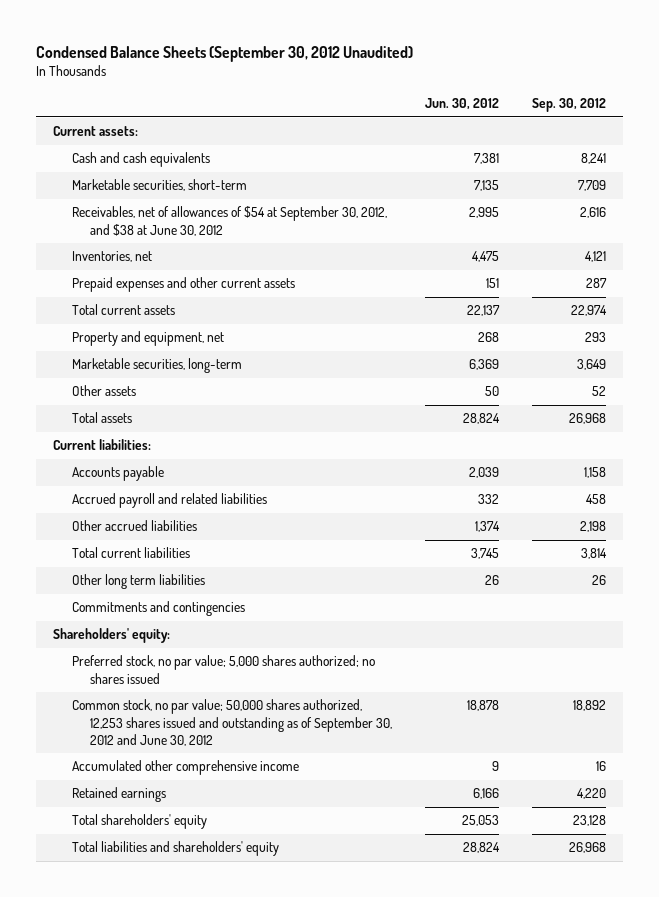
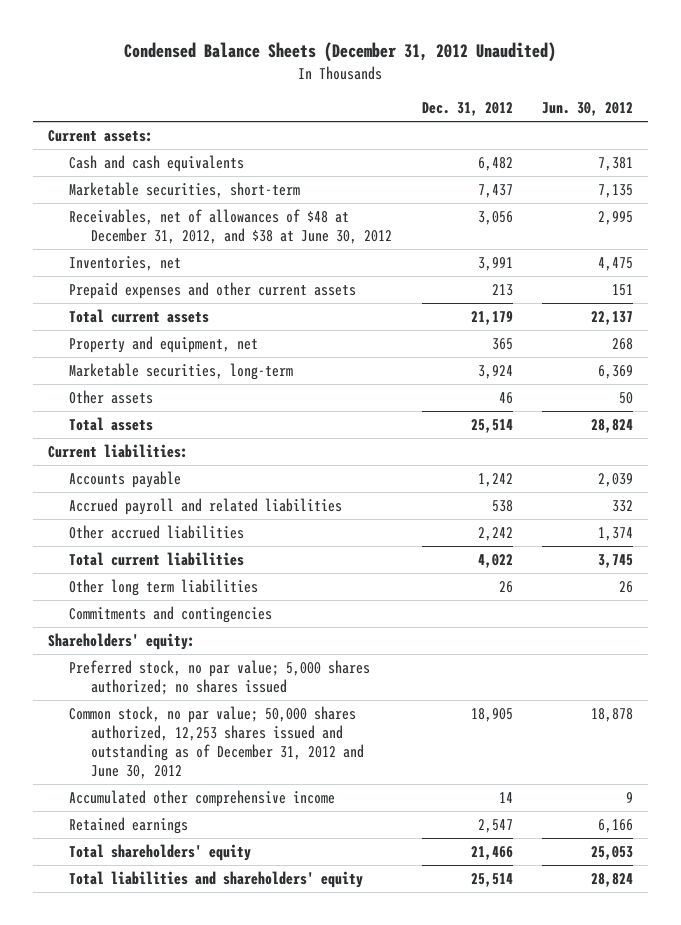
- Condensed Balance Sheets (September 30, 2012 Unaudited)
+ Condensed Balance Sheets (December 31, 2012 Unaudited)
- | Jun. 30, 2012 | Sep. 30, 2012
+ | Dec. 31, 2012 | Jun. 30, 2012
- Receivables, net of allowances of $54 at September 30, 2012, and $38 at June 30, 2012 | 2,995 | 2,616
+ Receivables, net of allowances of $48 at December 31, 2012, and $38 at June 30, 2012 | 3,056 | 2,995
- Common stock, no par value; 50,000 shares authorized, 12,253 shares issued and outstanding as of September 30, 2012 and June 30, 2012 | 18,878 | 18,892
+ Common stock, no par value; 50,000 shares authorized, 12,253 shares issued and outstanding as of December 31, 2012 and June 30, 2012 | 18,905 | 18,878

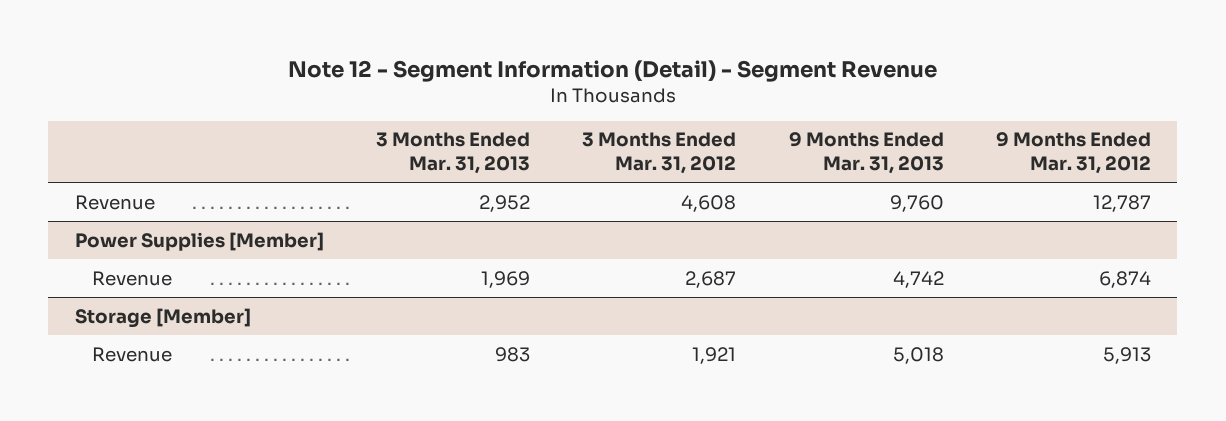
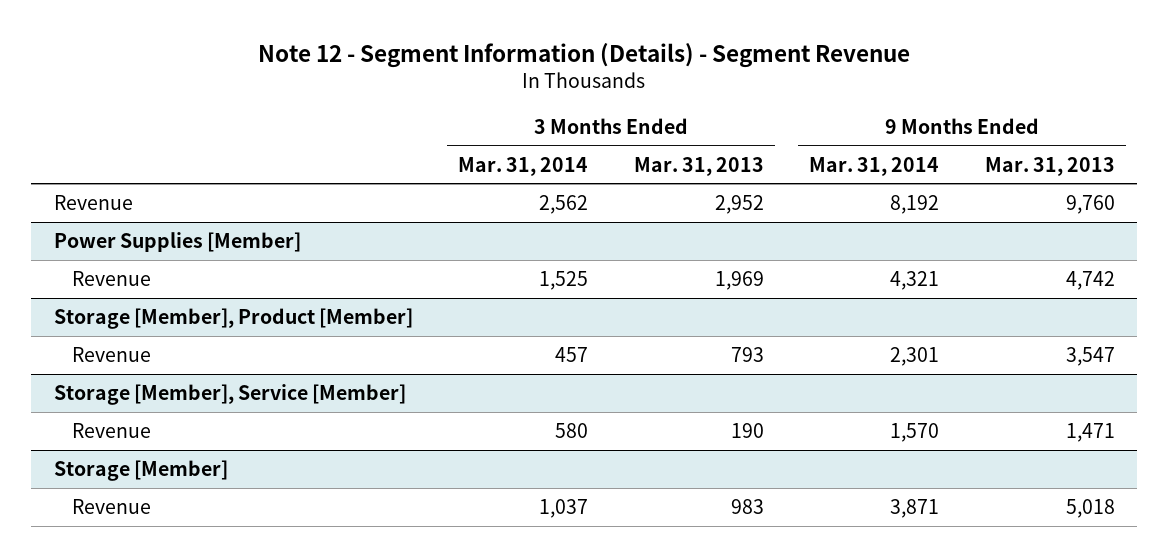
- Note 12 - Segment Information (Detail) - Segment Revenue
+ Note 12 - Segment Information (Details) - Segment Revenue
- | 3 Months Ended Mar. 31, 2013 | 3 Months Ended Mar. 31, 2012 | 9 Months Ended Mar. 31, 2013 | 9 Months Ended Mar. 31, 2012
+ | 3 Months Ended Mar. 31, 2014 | 3 Months Ended Mar. 31, 2013 | 9 Months Ended Mar. 31, 2014 | 9 Months Ended Mar. 31, 2013
+ Storage [Member], Product [Member]
+ Revenue | 457 | 793 | 2,301 | 3,547
+ Storage [Member], Service [Member]
+ Revenue | 580 | 190 | 1,570 | 1,471

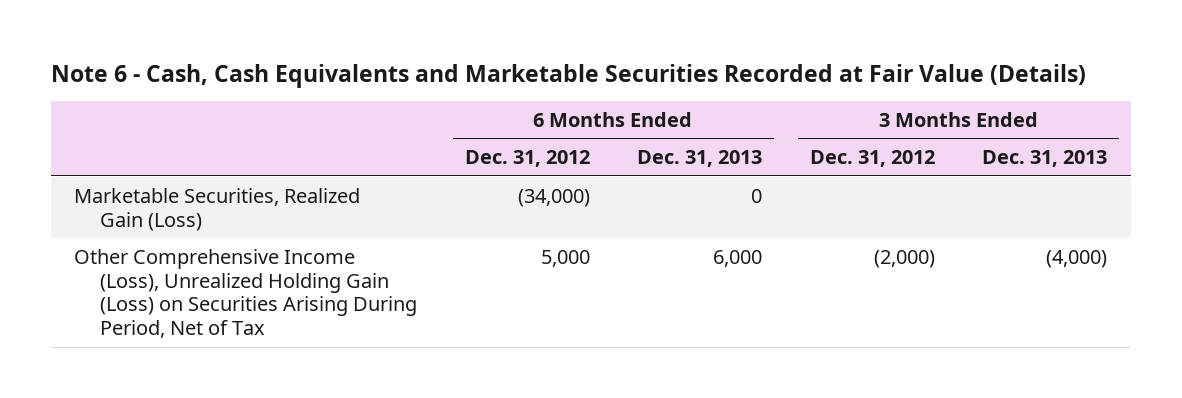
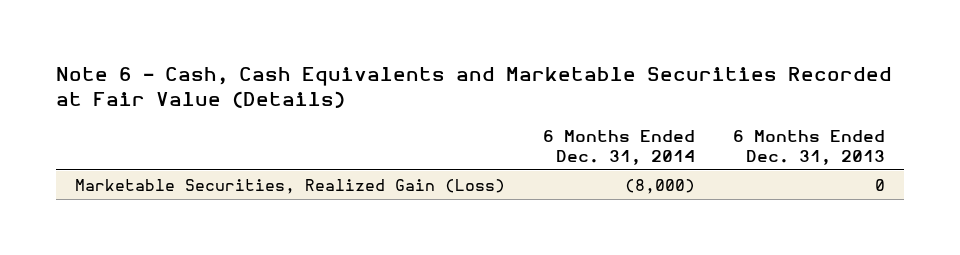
- | 6 Months Ended Dec. 31, 2012 | 6 Months Ended Dec. 31, 2013 | 3 Months Ended Dec. 31, 2012 | 3 Months Ended Dec. 31, 2013
+ | 6 Months Ended Dec. 31, 2014 | 6 Months Ended Dec. 31, 2013
- Other Comprehensive Income (Loss), Unrealized Holding Gain (Loss) on Securities Arising During Period, Net of Tax | 5,000 | 6,000 | (2,000) | (4,000)

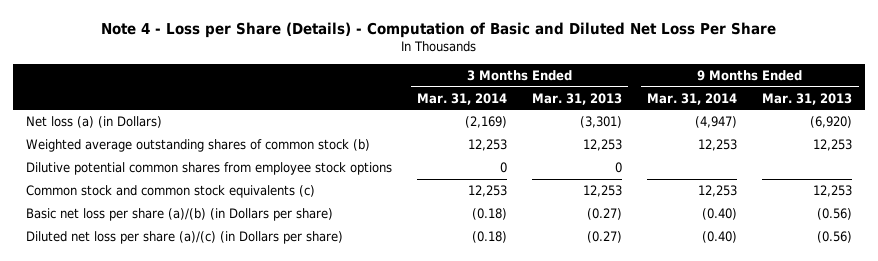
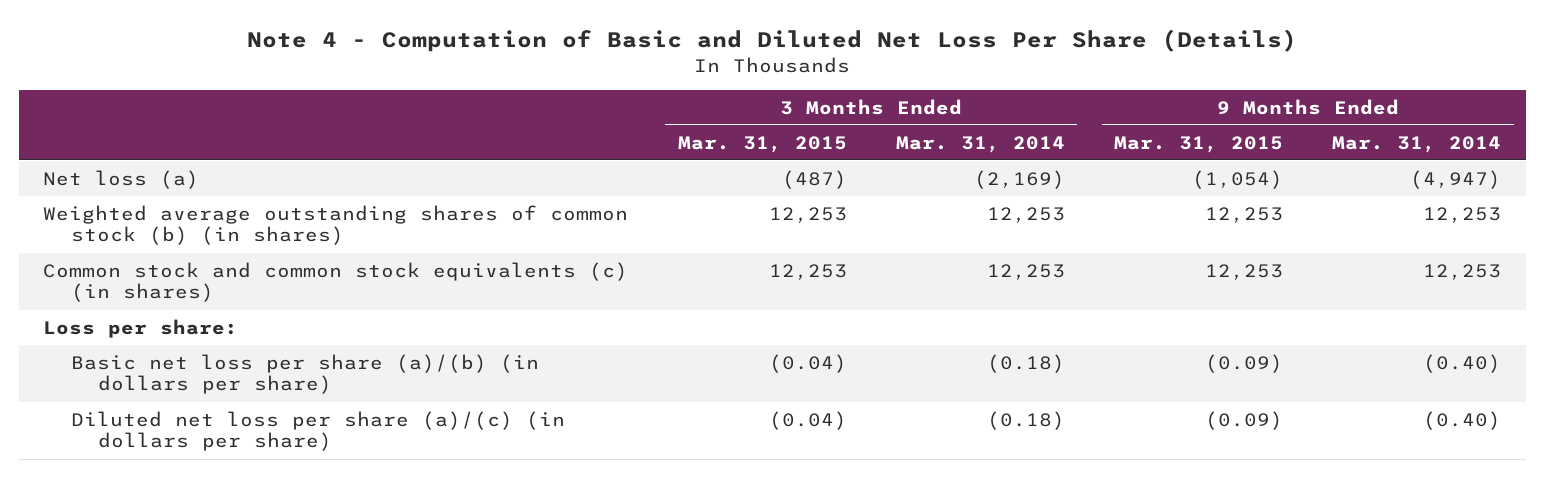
- Note 4 - Loss per Share (Details) - Computation of Basic and Diluted Net Loss Per Share
+ Note 4 - Computation of Basic and Diluted Net Loss Per Share (Details)
- | 3 Months Ended Mar. 31, 2014 | 3 Months Ended Mar. 31, 2013 | 9 Months Ended Mar. 31, 2014 | 9 Months Ended Mar. 31, 2013
+ | 3 Months Ended Mar. 31, 2015 | 3 Months Ended Mar. 31, 2014 | 9 Months Ended Mar. 31, 2015 | 9 Months Ended Mar. 31, 2014
- Net loss (a) (in Dollars) | (2,169) | (3,301) | (4,947) | (6,920)
- Weighted average outstanding shares of common stock (b) | 12,253 | 12,253 | 12,253 | 12,253
- Dilutive potential common shares from employee stock options | 0 | 0 | |
- Common stock and common stock equivalents (c) | 12,253 | 12,253 | 12,253 | 12,253
- Basic net loss per share (a)/(b) (in Dollars per share) | (0.18) | (0.27) | (0.40) | (0.56)
- Diluted net loss per share (a)/(c) (in Dollars per share) | (0.18) | (0.27) | (0.40) | (0.56)
+ Net loss (a) | (487) | (2,169) | (1,054) | (4,947)
+ Weighted average outstanding shares of common stock (b) (in shares) | 12,253 | 12,253 | 12,253 | 12,253
+ Common stock and common stock equivalents (c) (in shares) | 12,253 | 12,253 | 12,253 | 12,253
+ Loss per share:
+ Basic net loss per share (a)/(b) (in dollars per share) | (0.04) | (0.18) | (0.09) | (0.40)
+ Diluted net loss per share (a)/(c) (in dollars per share) | (0.04) | (0.18) | (0.09) | (0.40)

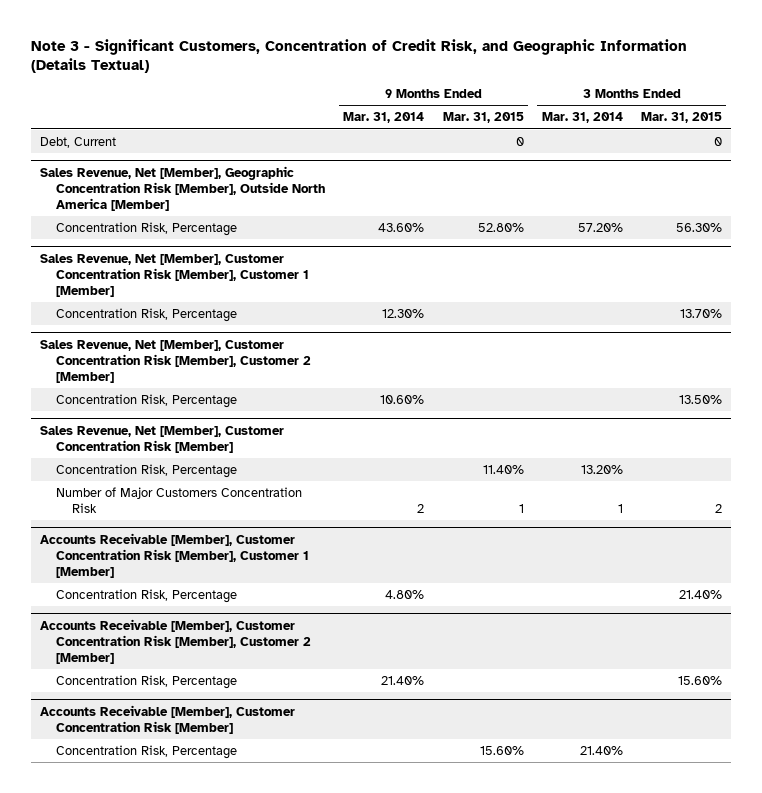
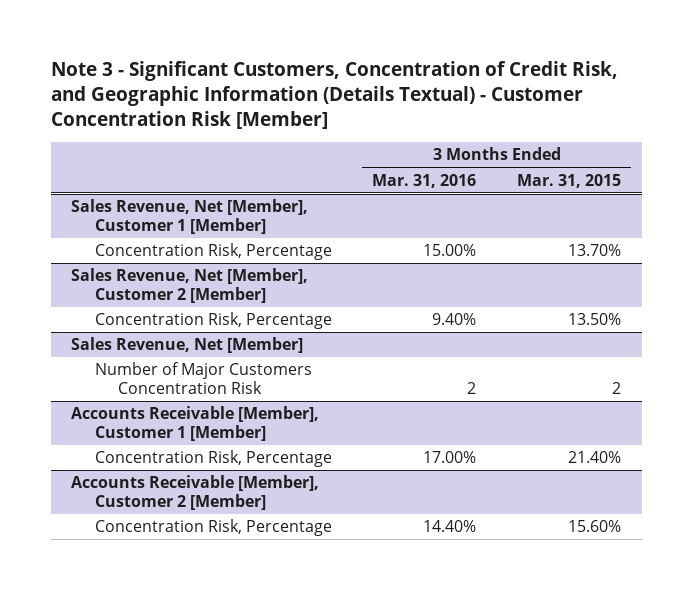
- Note 3 - Significant Customers, Concentration of Credit Risk, and Geographic Information (Details Textual)
+ Note 3 - Significant Customers, Concentration of Credit Risk, and Geographic Information (Details Textual) - Customer Concentration Risk [Member]
- | 9 Months Ended Mar. 31, 2014 | 9 Months Ended Mar. 31, 2015 | 3 Months Ended Mar. 31, 2014 | 3 Months Ended Mar. 31, 2015
+ | 3 Months Ended Mar. 31, 2016 | 3 Months Ended Mar. 31, 2015
- Debt, Current | | 0 | | 0
- Sales Revenue, Net [Member], Geographic Concentration Risk [Member], Outside North America [Member]
- Concentration Risk, Percentage | 43.60% | 52.80% | 57.20% | 56.30%
- Sales Revenue, Net [Member], Customer Concentration Risk [Member], Customer 1 [Member]
+ Sales Revenue, Net [Member], Customer 1 [Member]
- Sales Revenue, Net [Member], Customer Concentration Risk [Member], Customer 2 [Member]
+ Sales Revenue, Net [Member], Customer 2 [Member]
- Sales Revenue, Net [Member], Customer Concentration Risk [Member]
- Concentration Risk, Percentage | | 11.40% | 13.20% |
+ Sales Revenue, Net [Member]
- Accounts Receivable [Member], Customer Concentration Risk [Member], Customer 1 [Member]
+ Accounts Receivable [Member], Customer 1 [Member]
- Accounts Receivable [Member], Customer Concentration Risk [Member], Customer 2 [Member]
+ Accounts Receivable [Member], Customer 2 [Member]
- Accounts Receivable [Member], Customer Concentration Risk [Member]
- Concentration Risk, Percentage | | 15.60% | 21.40% |

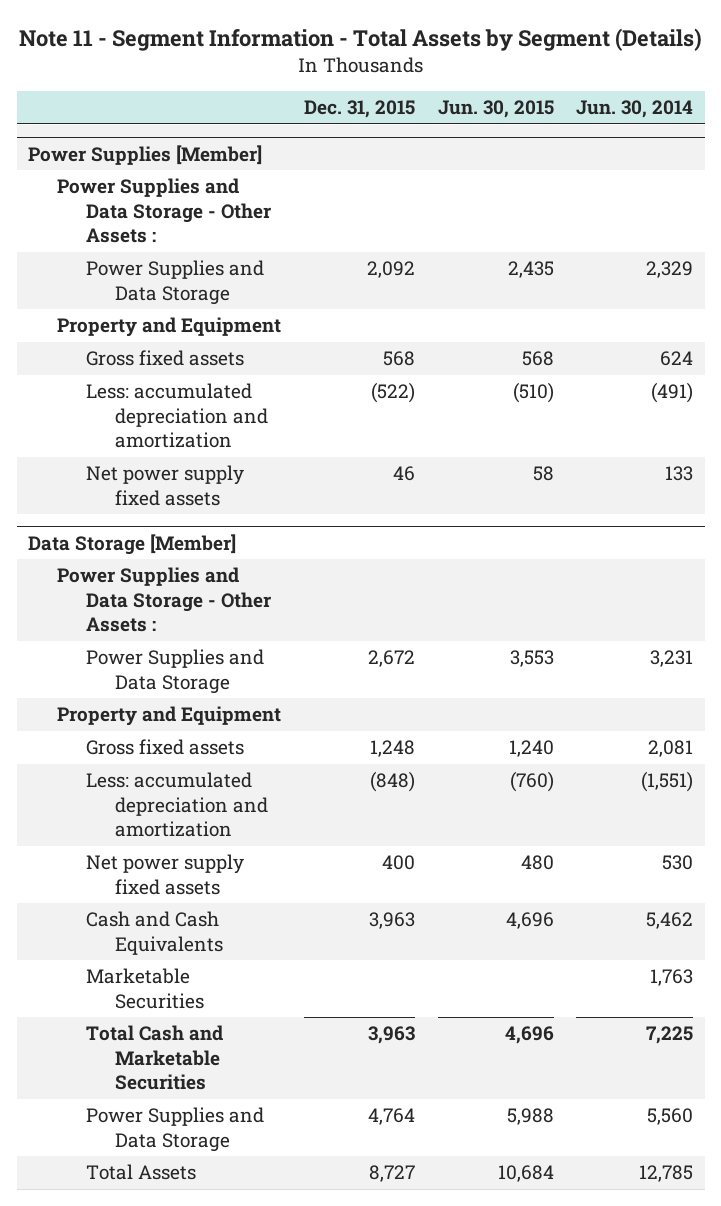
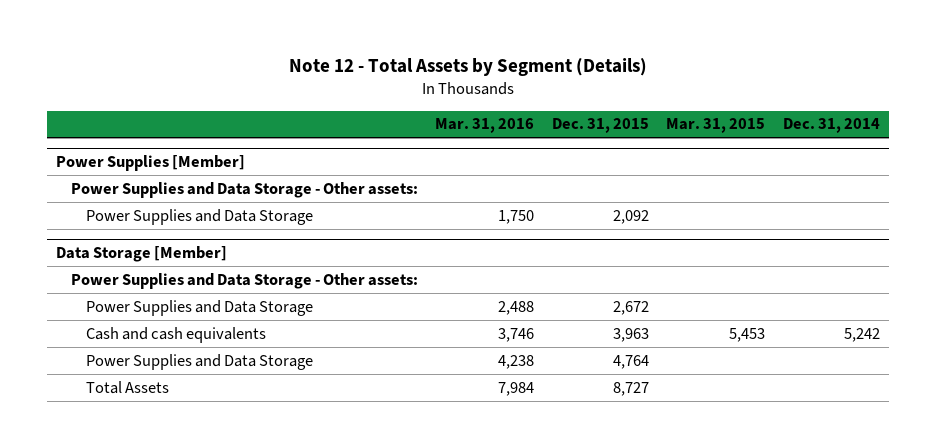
- Note 11 - Segment Information - Total Assets by Segment (Details)
+ Note 12 - Total Assets by Segment (Details)
- | Dec. 31, 2015 | Jun. 30, 2015 | Jun. 30, 2014
+ | Mar. 31, 2016 | Dec. 31, 2015 | Mar. 31, 2015 | Dec. 31, 2014
@ Power Supplies [Member]
- Power Supplies and Data Storage - Other Assets :
+ Power Supplies and Data Storage - Other assets:
- Property and Equipment
- Gross fixed assets | 568 | 568 | 624
- Less: accumulated depreciation and amortization | (522) | (510) | (491)
- Net power supply fixed assets | 46 | 58 | 133
@ Data Storage [Member]
- Power Supplies and Data Storage - Other Assets :
+ Power Supplies and Data Storage - Other assets:
- Property and Equipment
- Gross fixed assets | 1,248 | 1,240 | 2,081
- Less: accumulated depreciation and amortization | (848) | (760) | (1,551)
- Net power supply fixed assets | 400 | 480 | 530
- Cash and Cash Equivalents | 3,963 | 4,696 | 5,462
- Marketable Securities | | | 1,763
- Total Cash and Marketable Securities | 3,963 | 4,696 | 7,225
+ Cash and cash equivalents | 3,746 | 3,963 | 5,453 | 5,242

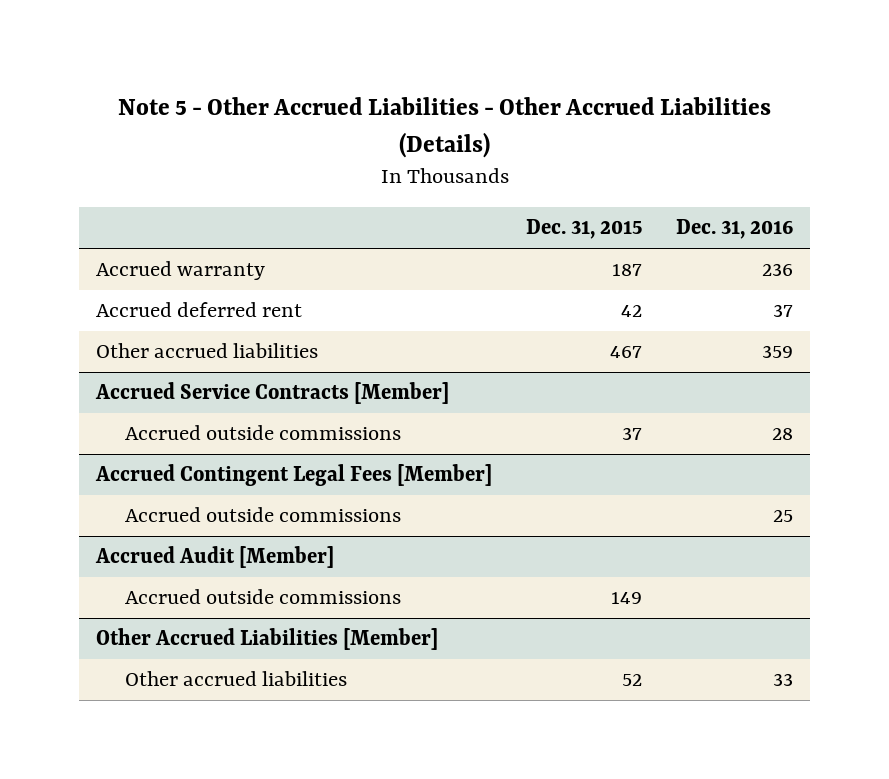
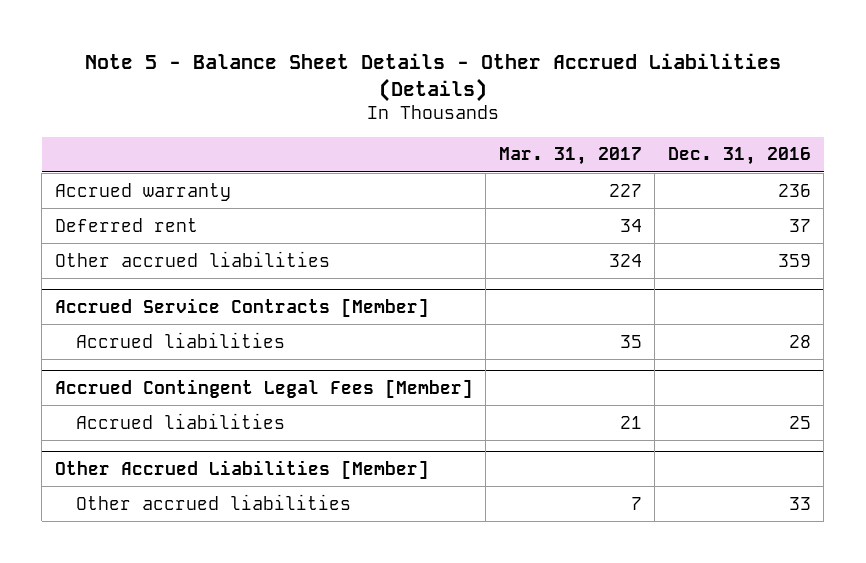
- Note 5 - Other Accrued Liabilities - Other Accrued Liabilities (Details)
+ Note 5 - Balance Sheet Details - Other Accrued Liabilities (Details)
- | Dec. 31, 2015 | Dec. 31, 2016
+ | Mar. 31, 2017 | Dec. 31, 2016
- Accrued deferred rent | 42 | 37
+ Deferred rent | 34 | 37
@ Accrued Service Contracts [Member]
- Accrued outside commissions | 37 | 28
+ Accrued liabilities | 35 | 28
@ Accrued Contingent Legal Fees [Member]
- Accrued outside commissions | | 25
- Accrued Audit [Member]
- Accrued outside commissions | 149 |
@ Accrued Contingent Legal Fees [Member]
+ Accrued liabilities | 21 | 25

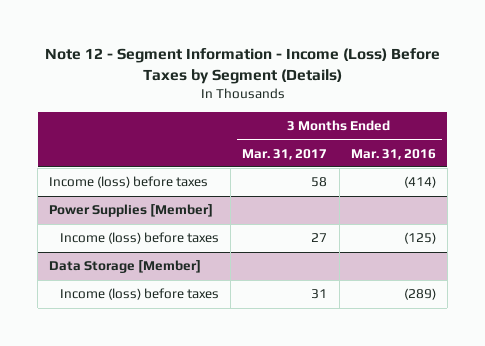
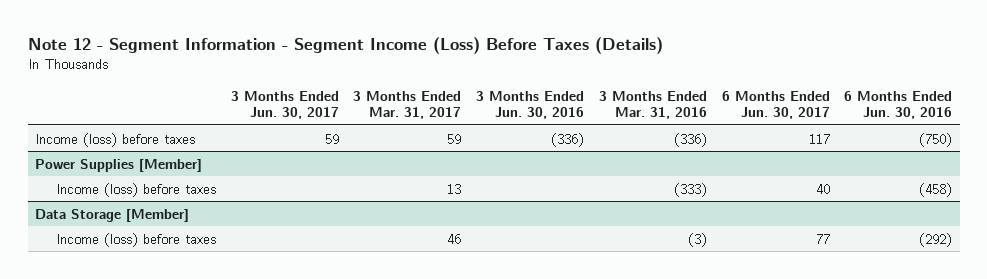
- Note 12 - Segment Information - Income (Loss) Before Taxes by Segment (Details)
+ Note 12 - Segment Information - Segment Income (Loss) Before Taxes (Details)
- | 3 Months Ended Mar. 31, 2017 | 3 Months Ended Mar. 31, 2016
+ | 3 Months Ended Jun. 30, 2017 | 3 Months Ended Mar. 31, 2017 | 3 Months Ended Jun. 30, 2016 | 3 Months Ended Mar. 31, 2016 | 6 Months Ended Jun. 30, 2017 | 6 Months Ended Jun. 30, 2016
- Income (loss) before taxes | 58 | (414)
+ Income (loss) before taxes | 59 | 59 | (336) | (336) | 117 | (750)
@ Power Supplies [Member]
- Income (loss) before taxes | 27 | (125)
+ Income (loss) before taxes | | 13 | | (333) | 40 | (458)
@ Data Storage [Member]
- Income (loss) before taxes | 31 | (289)
+ Income (loss) before taxes | | 46 | | (3) | 77 | (292)

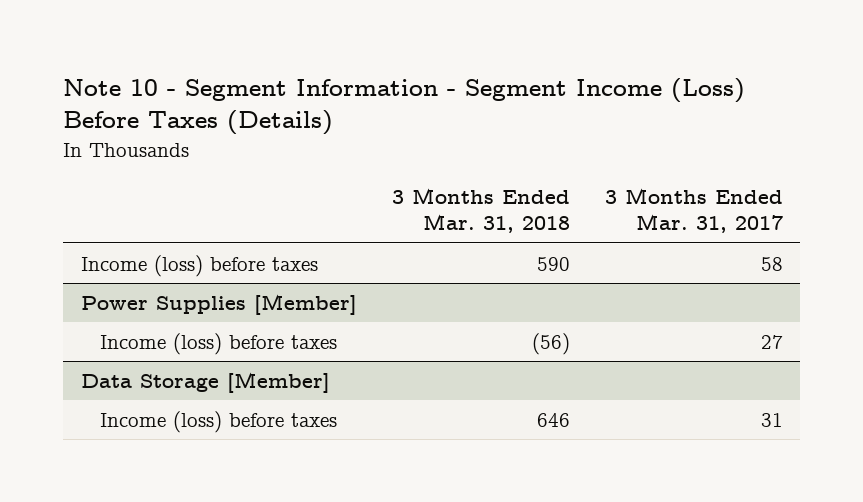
- Note 12 - Segment Information - Segment Income (Loss) Before Taxes (Details)
+ Note 10 - Segment Information - Segment Income (Loss) Before Taxes (Details)
- | 3 Months Ended Jun. 30, 2017 | 3 Months Ended Mar. 31, 2017 | 3 Months Ended Jun. 30, 2016 | 3 Months Ended Mar. 31, 2016 | 6 Months Ended Jun. 30, 2017 | 6 Months Ended Jun. 30, 2016
+ | 3 Months Ended Mar. 31, 2018 | 3 Months Ended Mar. 31, 2017
- Income (loss) before taxes | 59 | 59 | (336) | (336) | 117 | (750)
+ Income (loss) before taxes | 590 | 58
@ Power Supplies [Member]
- Income (loss) before taxes | | 13 | | (333) | 40 | (458)
+ Income (loss) before taxes | (56) | 27
@ Data Storage [Member]
- Income (loss) before taxes | | 46 | | (3) | 77 | (292)
+ Income (loss) before taxes | 646 | 31

